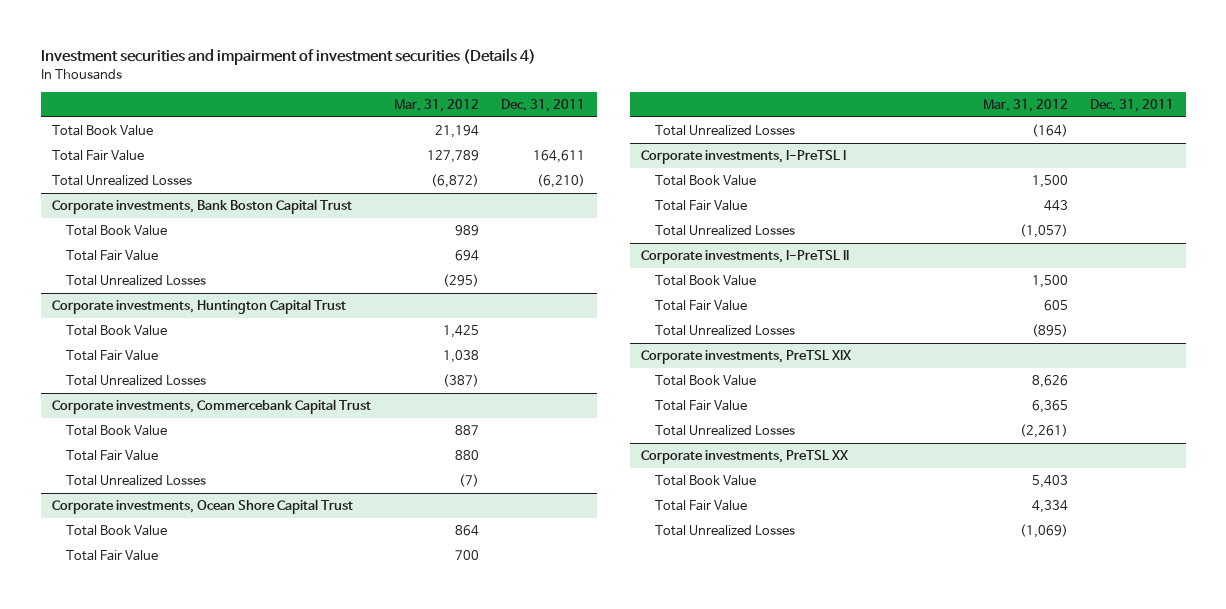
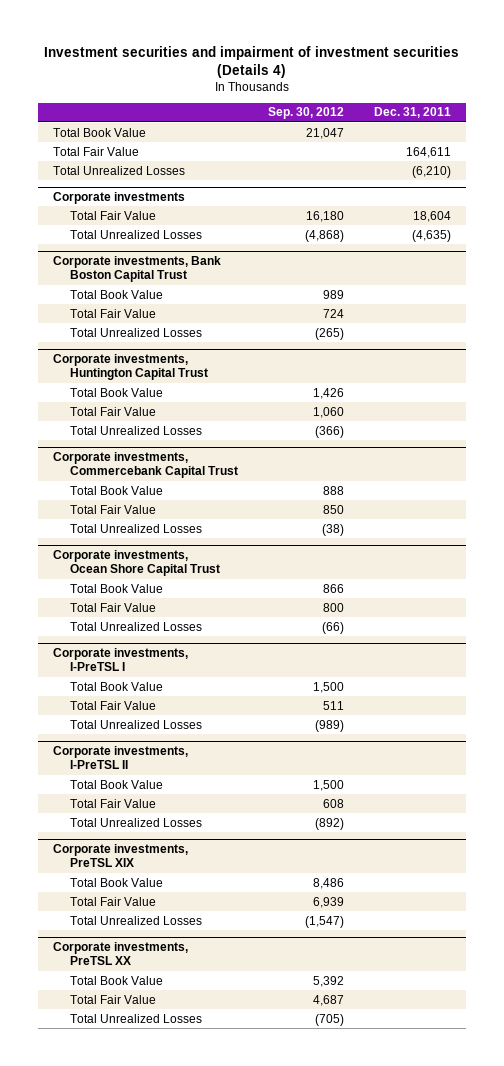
- | Mar. 31, 2012 | Dec. 31, 2011
+ | Sep. 30, 2012 | Dec. 31, 2011
+ Corporate investments
+ Total Fair Value | 16,180 | 18,604
+ Total Unrealized Losses | (4,868) | (4,635)

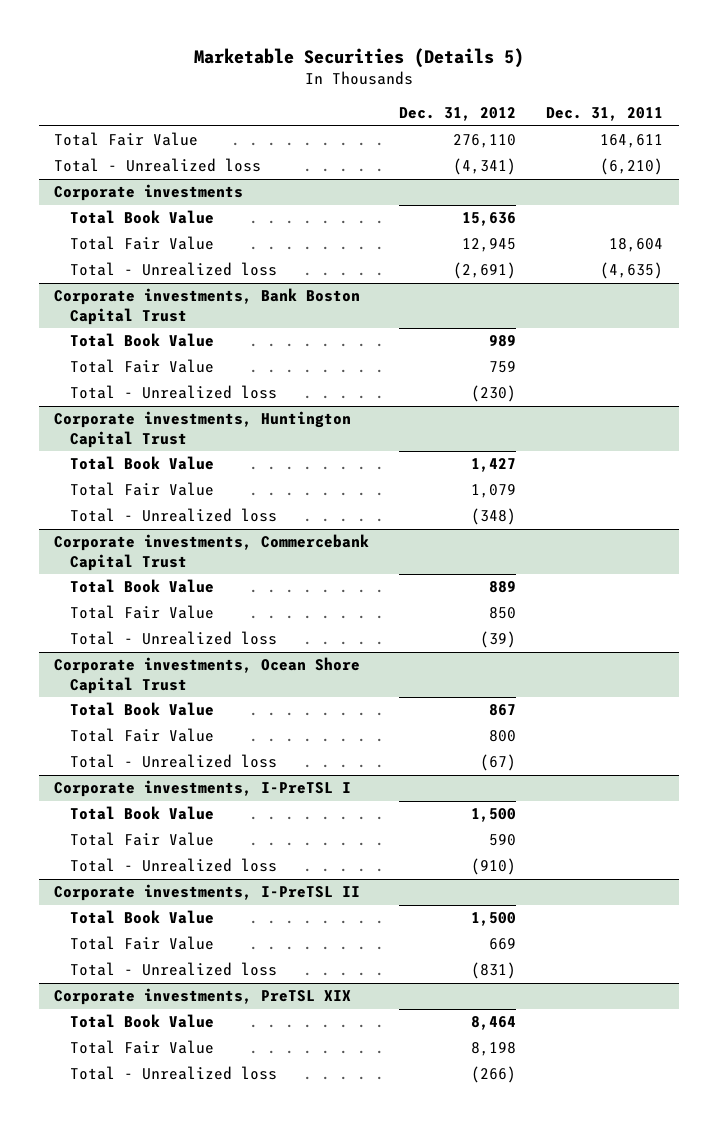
- Investment securities and impairment of investment securities (Details 4)
+ Marketable Securities (Details 5)
- | Sep. 30, 2012 | Dec. 31, 2011
+ | Dec. 31, 2012 | Dec. 31, 2011
- Total Book Value | 21,047 |
- Total Unrealized Losses | | (6,210)
+ Total - Unrealized loss | (4,341) | (6,210)
@ Corporate investments
+ Total Book Value | 15,636 |
- Total Unrealized Losses | (4,868) | (4,635)
+ Total - Unrealized loss | (2,691) | (4,635)
@ Corporate investments, Bank Boston Capital Trust
- Total Unrealized Losses | (265) |
+ Total - Unrealized loss | (230) |
@ Corporate investments, Huntington Capital Trust
- Total Unrealized Losses | (366) |
+ Total - Unrealized loss | (348) |
@ Corporate investments, Commercebank Capital Trust
- Total Unrealized Losses | (38) |
+ Total - Unrealized loss | (39) |
@ Corporate investments, Ocean Shore Capital Trust
- Total Unrealized Losses | (66) |
+ Total - Unrealized loss | (67) |
@ Corporate investments, I-PreTSL I
- Total Unrealized Losses | (989) |
+ Total - Unrealized loss | (910) |
@ Corporate investments, I-PreTSL II
- Total Unrealized Losses | (892) |
+ Total - Unrealized loss | (831) |
@ Corporate investments, PreTSL XIX
- Total Unrealized Losses | (1,547) |
- Corporate investments, PreTSL XX
- Total Book Value | 5,392 |
- Total Fair Value | 4,687 |
- Total Unrealized Losses | (705) |
@ Corporate investments, PreTSL XIX
+ Total - Unrealized loss | (266) |

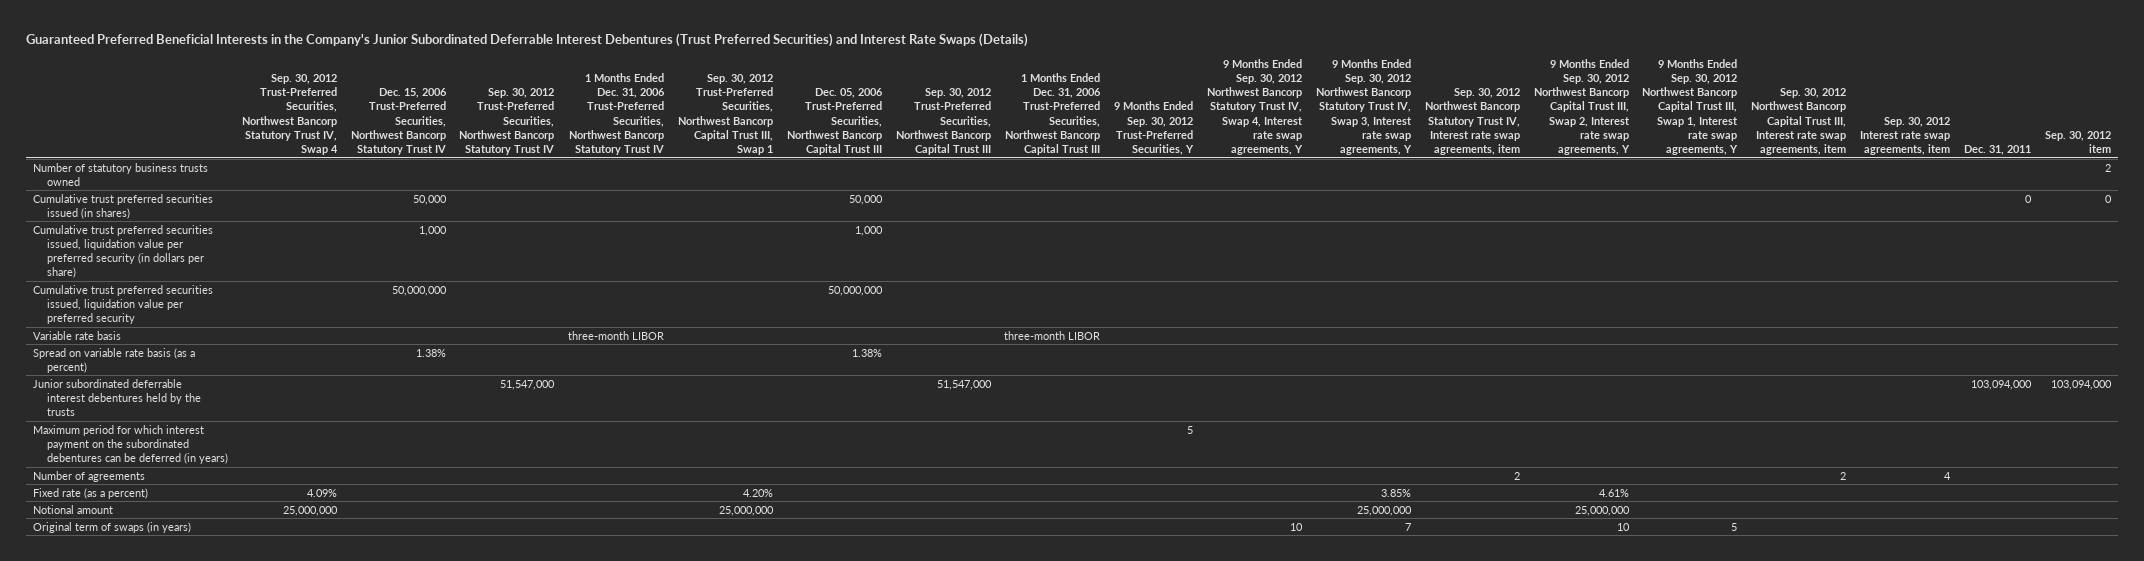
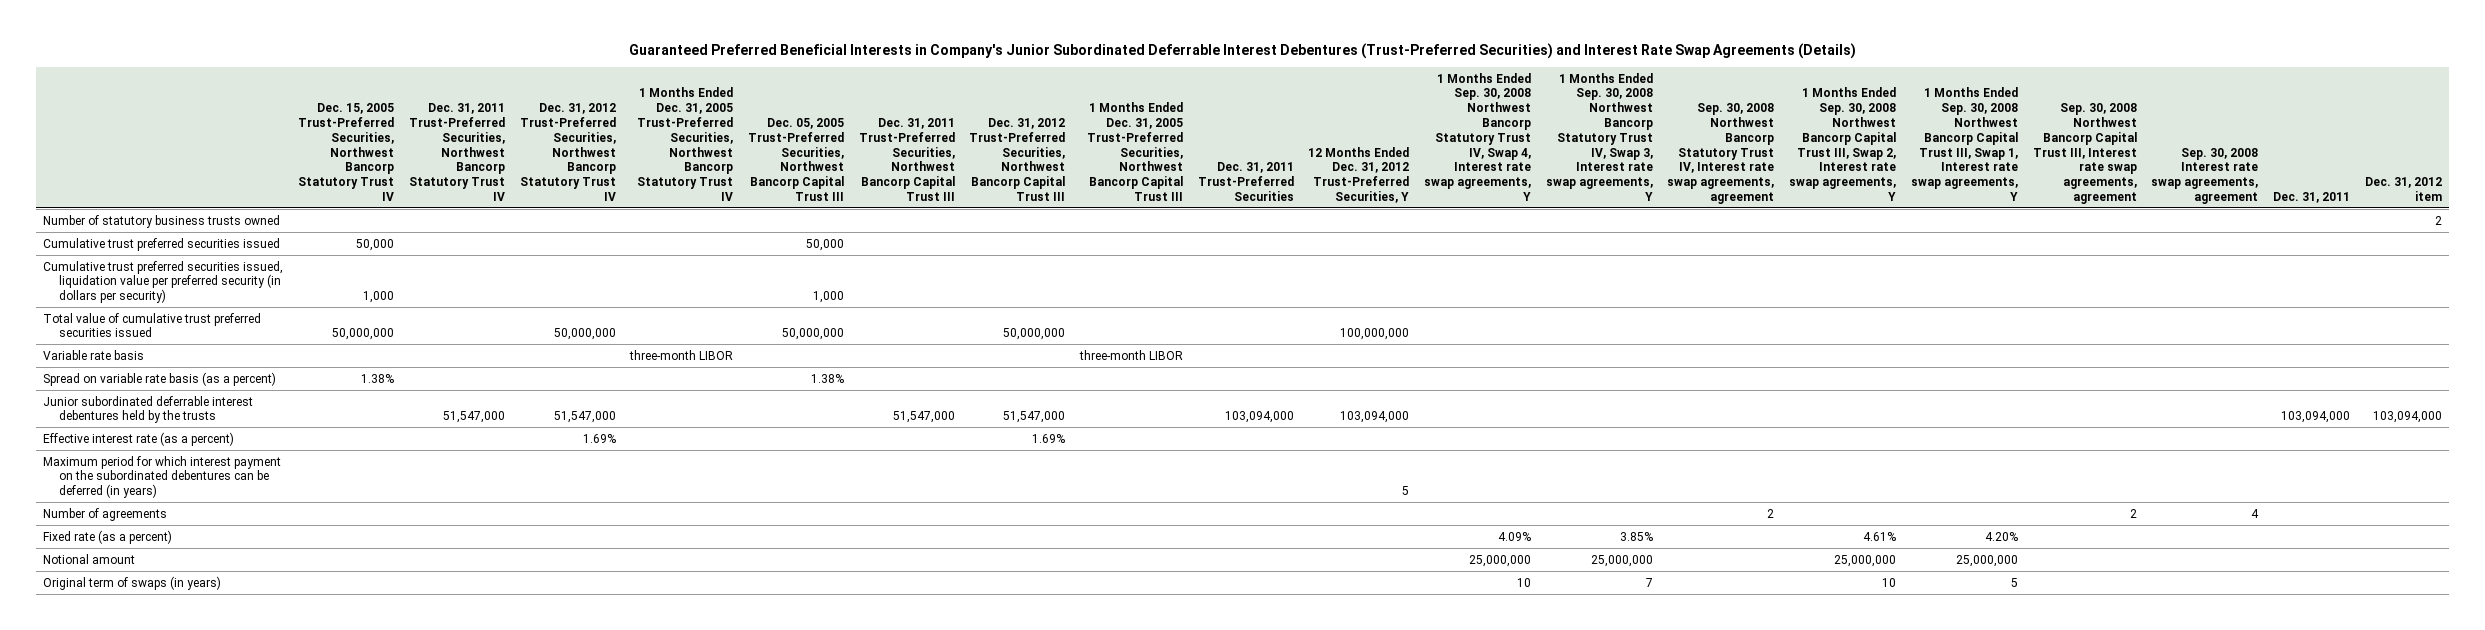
- Guaranteed Preferred Beneficial Interests in the Company's Junior Subordinated Deferrable Interest Debentures (Trust Preferred Securities) and Interest Rate Swaps (Details)
+ Guaranteed Preferred Beneficial Interests in Company's Junior Subordinated Deferrable Interest Debentures (Trust-Preferred Securities) and Interest Rate Swap Agreements (Details)
- | Sep. 30, 2012 Trust-Preferred Securities, Northwest Bancorp Statutory Trust IV, Swap 4 | Dec. 15, 2006 Trust-Preferred Securities, Northwest Bancorp Statutory Trust IV | Sep. 30, 2012 Trust-Preferred Securities, Northwest Bancorp Statutory Trust IV | 1 Months Ended Dec. 31, 2006 Trust-Preferred Securities, Northwest Bancorp Statutory Trust IV | Sep. 30, 2012 Trust-Preferred Securities, Northwest Bancorp Capital Trust III, Swap 1 | Dec. 05, 2006 Trust-Preferred Securities, Northwest Bancorp Capital Trust III | Sep. 30, 2012 Trust-Preferred Securities, Northwest Bancorp Capital Trust III | 1 Months Ended Dec. 31, 2006 Trust-Preferred Securities, Northwest Bancorp Capital Trust III | 9 Months Ended Sep. 30, 2012 Trust-Preferred Securities, Y | 9 Months Ended Sep. 30, 2012 Northwest Bancorp Statutory Trust IV, Swap 4, Interest rate swap agreements, Y | 9 Months Ended Sep. 30, 2012 Northwest Bancorp Statutory Trust IV, Swap 3, Interest rate swap agreements, Y | Sep. 30, 2012 Northwest Bancorp Statutory Trust IV, Interest rate swap agreements, item | 9 Months Ended Sep. 30, 2012 Northwest Bancorp Capital Trust III, Swap 2, Interest rate swap agreements, Y | 9 Months Ended Sep. 30, 2012 Northwest Bancorp Capital Trust III, Swap 1, Interest rate swap agreements, Y | Sep. 30, 2012 Northwest Bancorp Capital Trust III, Interest rate swap agreements, item | Sep. 30, 2012 Interest rate swap agreements, item | Dec. 31, 2011 | Sep. 30, 2012 item
+ | Dec. 15, 2005 Trust-Preferred Securities, Northwest Bancorp Statutory Trust IV | Dec. 31, 2011 Trust-Preferred Securities, Northwest Bancorp Statutory Trust IV | Dec. 31, 2012 Trust-Preferred Securities, Northwest Bancorp Statutory Trust IV | 1 Months Ended Dec. 31, 2005 Trust-Preferred Securities, Northwest Bancorp Statutory Trust IV | Dec. 05, 2005 Trust-Preferred Securities, Northwest Bancorp Capital Trust III | Dec. 31, 2011 Trust-Preferred Securities, Northwest Bancorp Capital Trust III | Dec. 31, 2012 Trust-Preferred Securities, Northwest Bancorp Capital Trust III | 1 Months Ended Dec. 31, 2005 Trust-Preferred Securities, Northwest Bancorp Capital Trust III | Dec. 31, 2011 Trust-Preferred Securities | 12 Months Ended Dec. 31, 2012 Trust-Preferred Securities, Y | 1 Months Ended Sep. 30, 2008 Northwest Bancorp Statutory Trust IV, Swap 4, Interest rate swap agreements, Y | 1 Months Ended Sep. 30, 2008 Northwest Bancorp Statutory Trust IV, Swap 3, Interest rate swap agreements, Y | Sep. 30, 2008 Northwest Bancorp Statutory Trust IV, Interest rate swap agreements, agreement | 1 Months Ended Sep. 30, 2008 Northwest Bancorp Capital Trust III, Swap 2, Interest rate swap agreements, Y | 1 Months Ended Sep. 30, 2008 Northwest Bancorp Capital Trust III, Swap 1, Interest rate swap agreements, Y | Sep. 30, 2008 Northwest Bancorp Capital Trust III, Interest rate swap agreements, agreement | Sep. 30, 2008 Interest rate swap agreements, agreement | Dec. 31, 2011 | Dec. 31, 2012 item
- Cumulative trust preferred securities issued (in shares) | | 50,000 | | | | 50,000 | | | | | | | | | | | 0 | 0
- Cumulative trust preferred securities issued, liquidation value per preferred security (in dollars per share) | | 1,000 | | | | 1,000 | | | | | | | | | | | |
- Cumulative trust preferred securities issued, liquidation value per preferred security | | 50,000,000 | | | | 50,000,000 | | | | | | | | | | | |
+ Cumulative trust preferred securities issued | 50,000 | | | | 50,000 | | | | | | | | | | | | | |
+ Cumulative trust preferred securities issued, liquidation value per preferred security (in dollars per security) | 1,000 | | | | 1,000 | | | | | | | | | | | | | |
+ Total value of cumulative trust preferred securities issued | 50,000,000 | | 50,000,000 | | 50,000,000 | | 50,000,000 | | | 100,000,000 | | | | | | | | |
+ Effective interest rate (as a percent) | | | 1.69% | | | | 1.69% | | | | | | | | | | | |

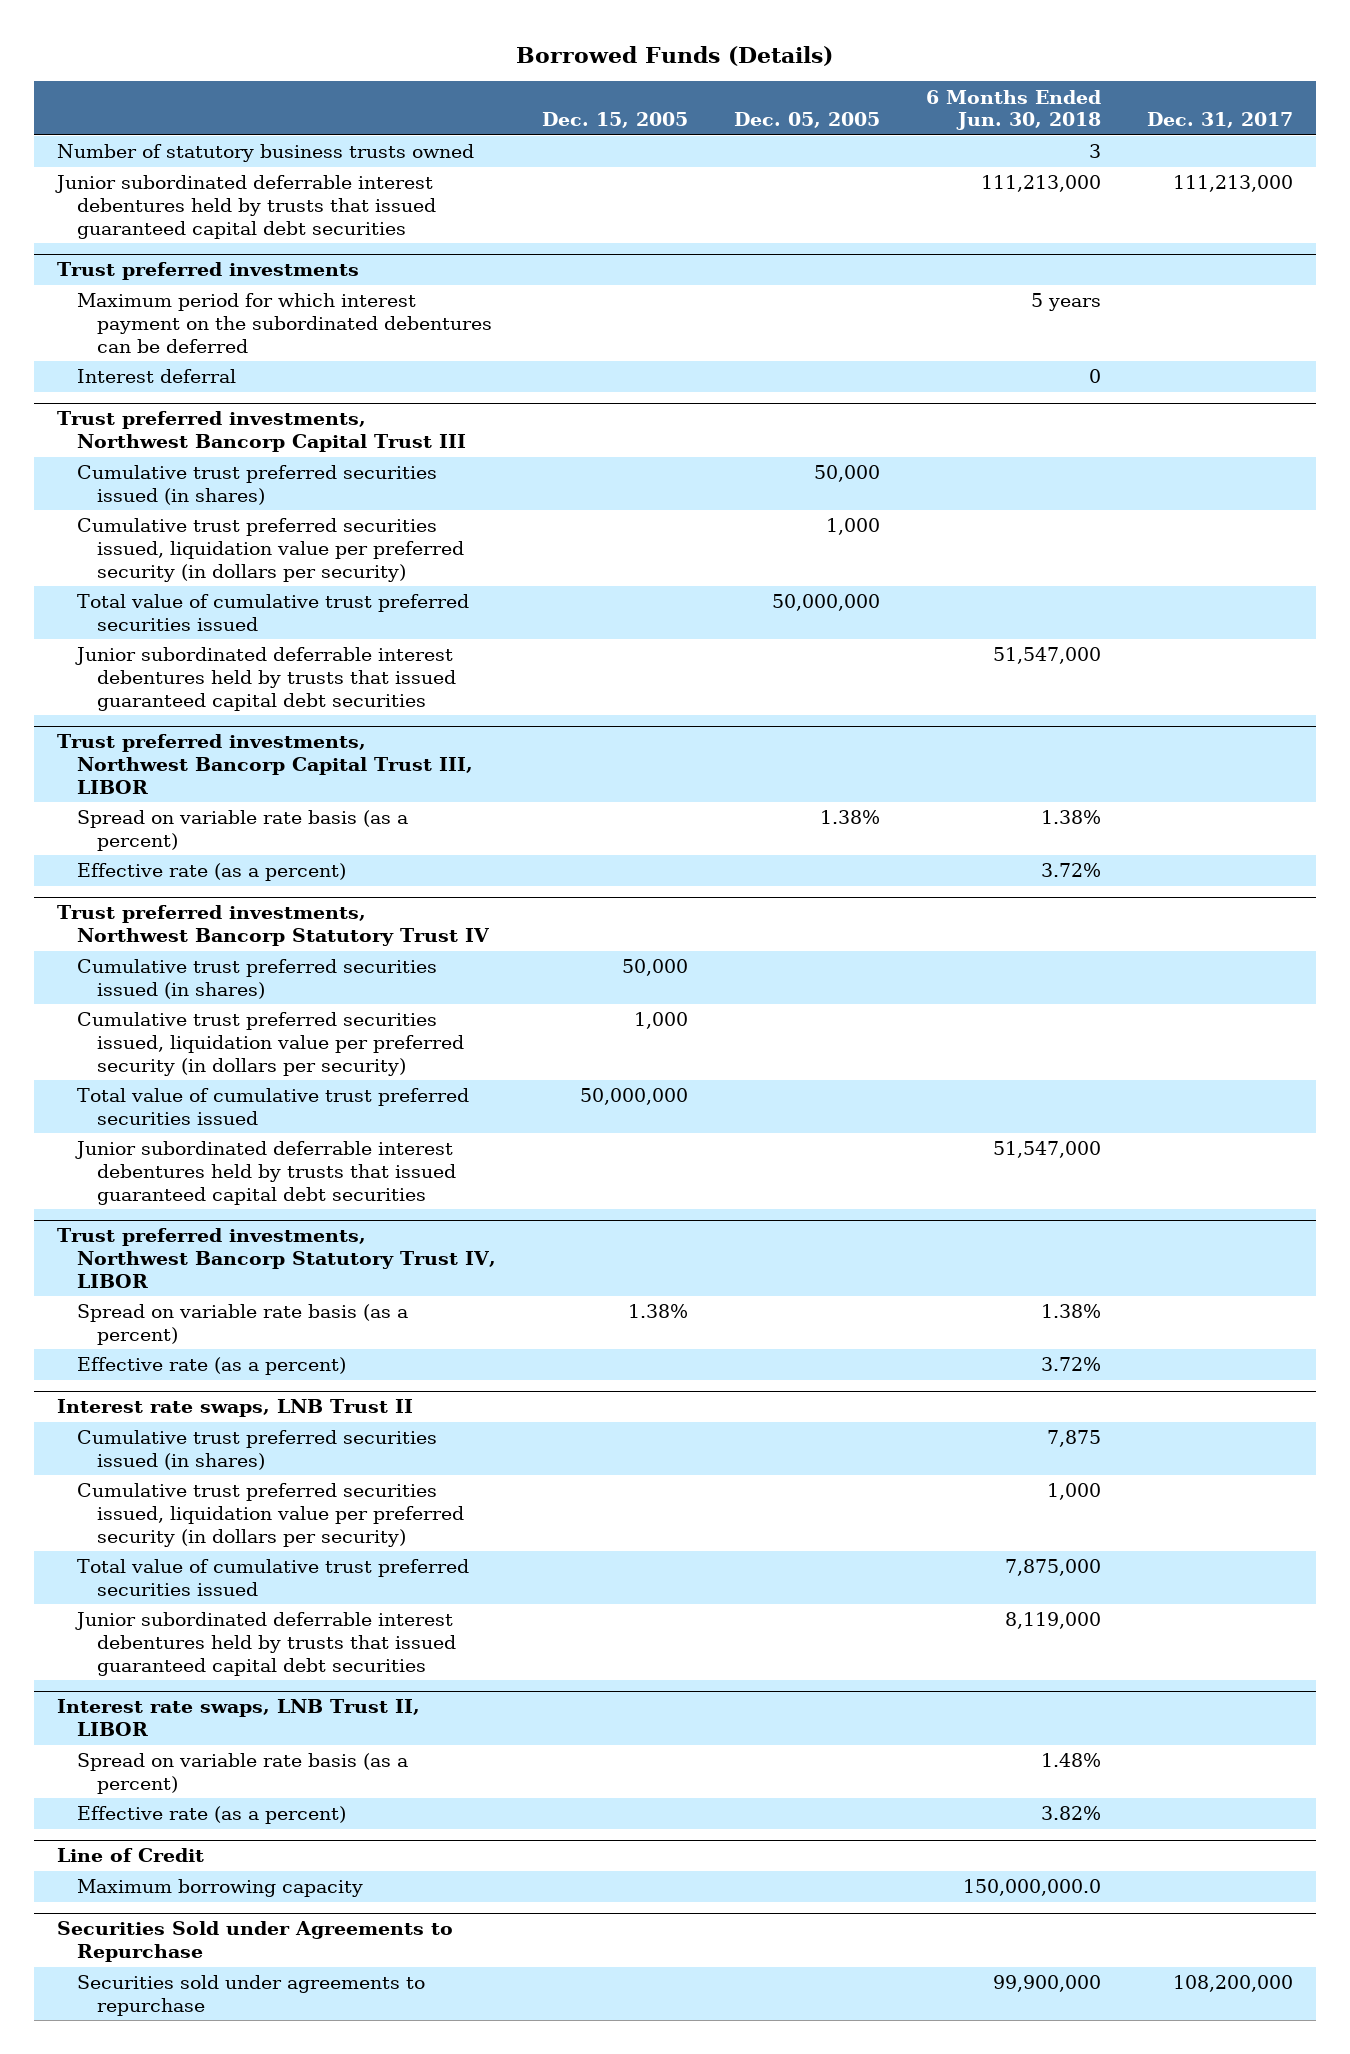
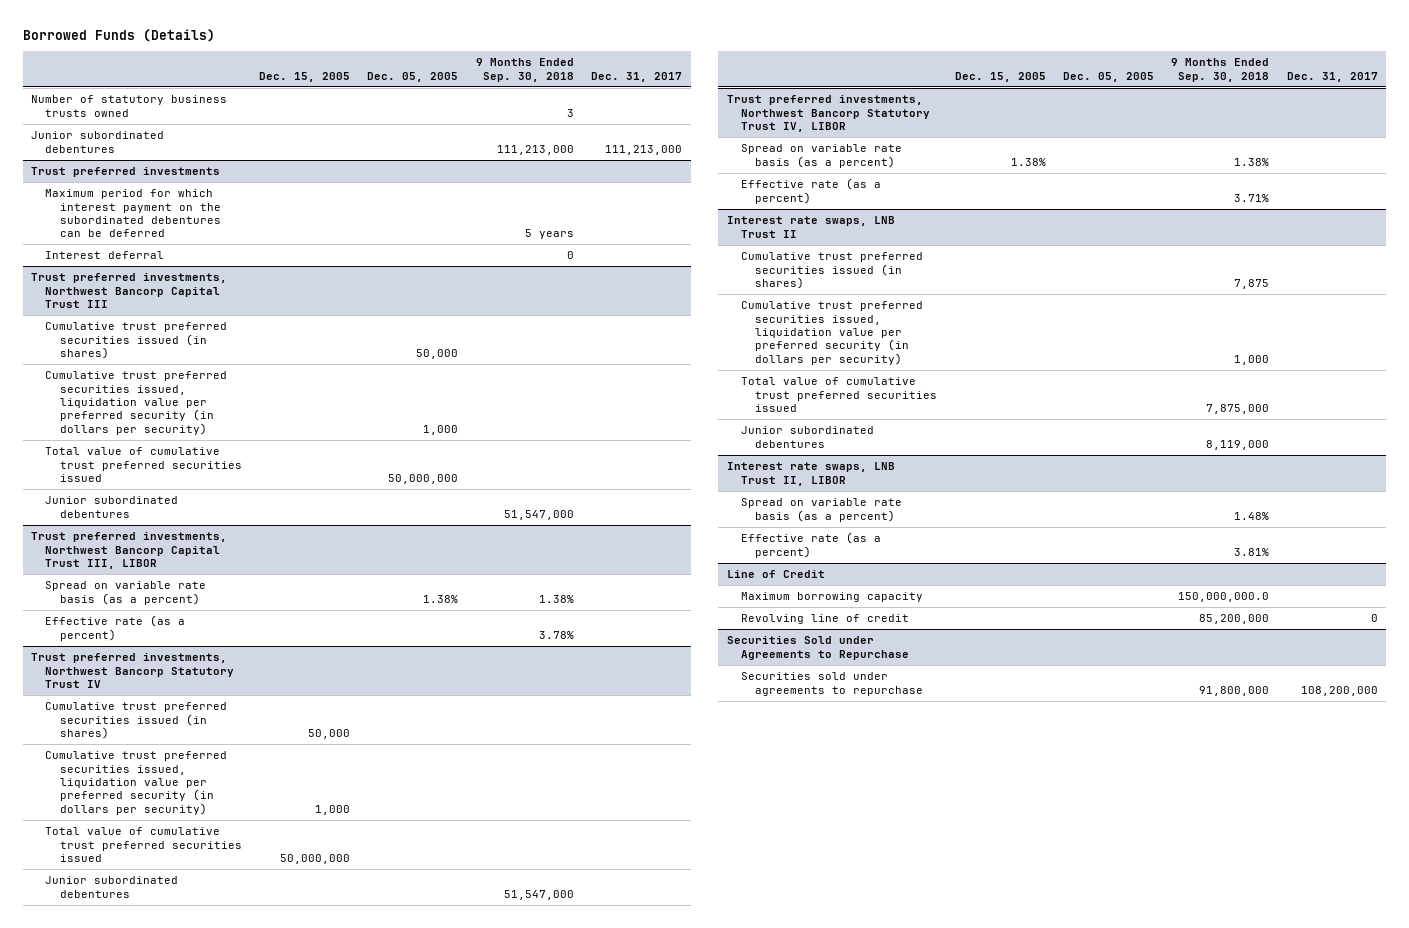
- | Dec. 15, 2005 | Dec. 05, 2005 | 6 Months Ended Jun. 30, 2018 | Dec. 31, 2017
+ | Dec. 15, 2005 | Dec. 05, 2005 | 9 Months Ended Sep. 30, 2018 | Dec. 31, 2017
- Junior subordinated deferrable interest debentures held by trusts that issued guaranteed capital debt securities | | | 111,213,000 | 111,213,000
+ Junior subordinated debentures | | | 111,213,000 | 111,213,000
@ Trust preferred investments, Northwest Bancorp Capital Trust III
- Junior subordinated deferrable interest debentures held by trusts that issued guaranteed capital debt securities | | | 51,547,000 |
+ Junior subordinated debentures | | | 51,547,000 |
@ Trust preferred investments, Northwest Bancorp Statutory Trust IV
- Junior subordinated deferrable interest debentures held by trusts that issued guaranteed capital debt securities | | | 51,547,000 |
+ Junior subordinated debentures | | | 51,547,000 |
@ Interest rate swaps, LNB Trust II
- Junior subordinated deferrable interest debentures held by trusts that issued guaranteed capital debt securities | | | 8,119,000 |
+ Junior subordinated debentures | | | 8,119,000 |
@ Line of Credit
+ Revolving line of credit | | | 85,200,000 | 0

